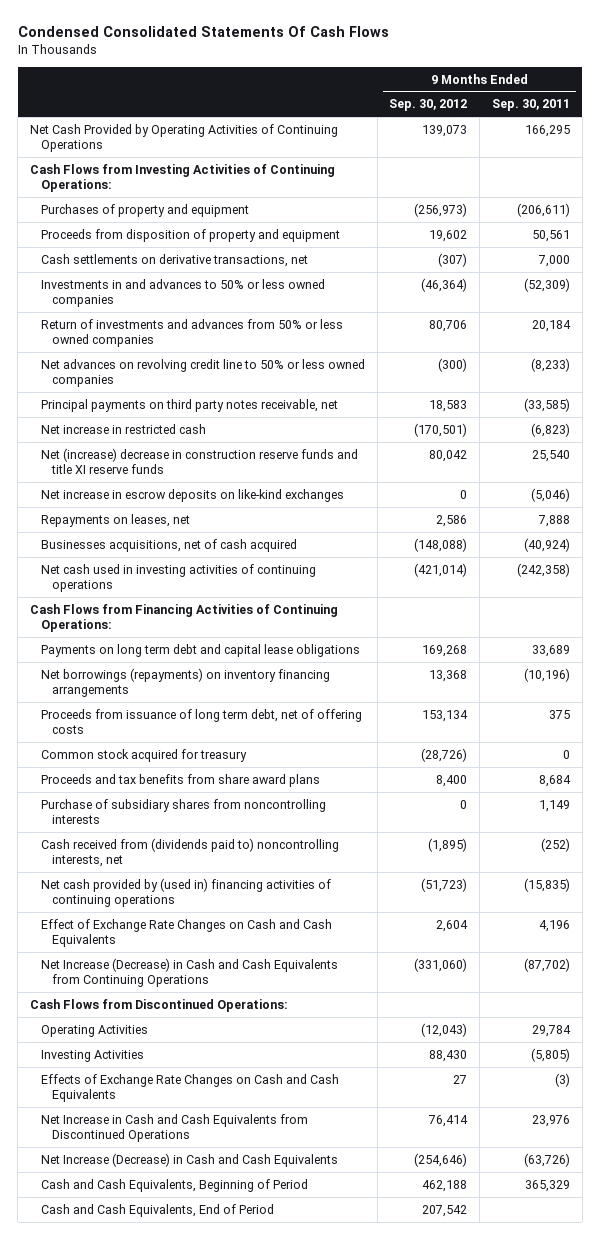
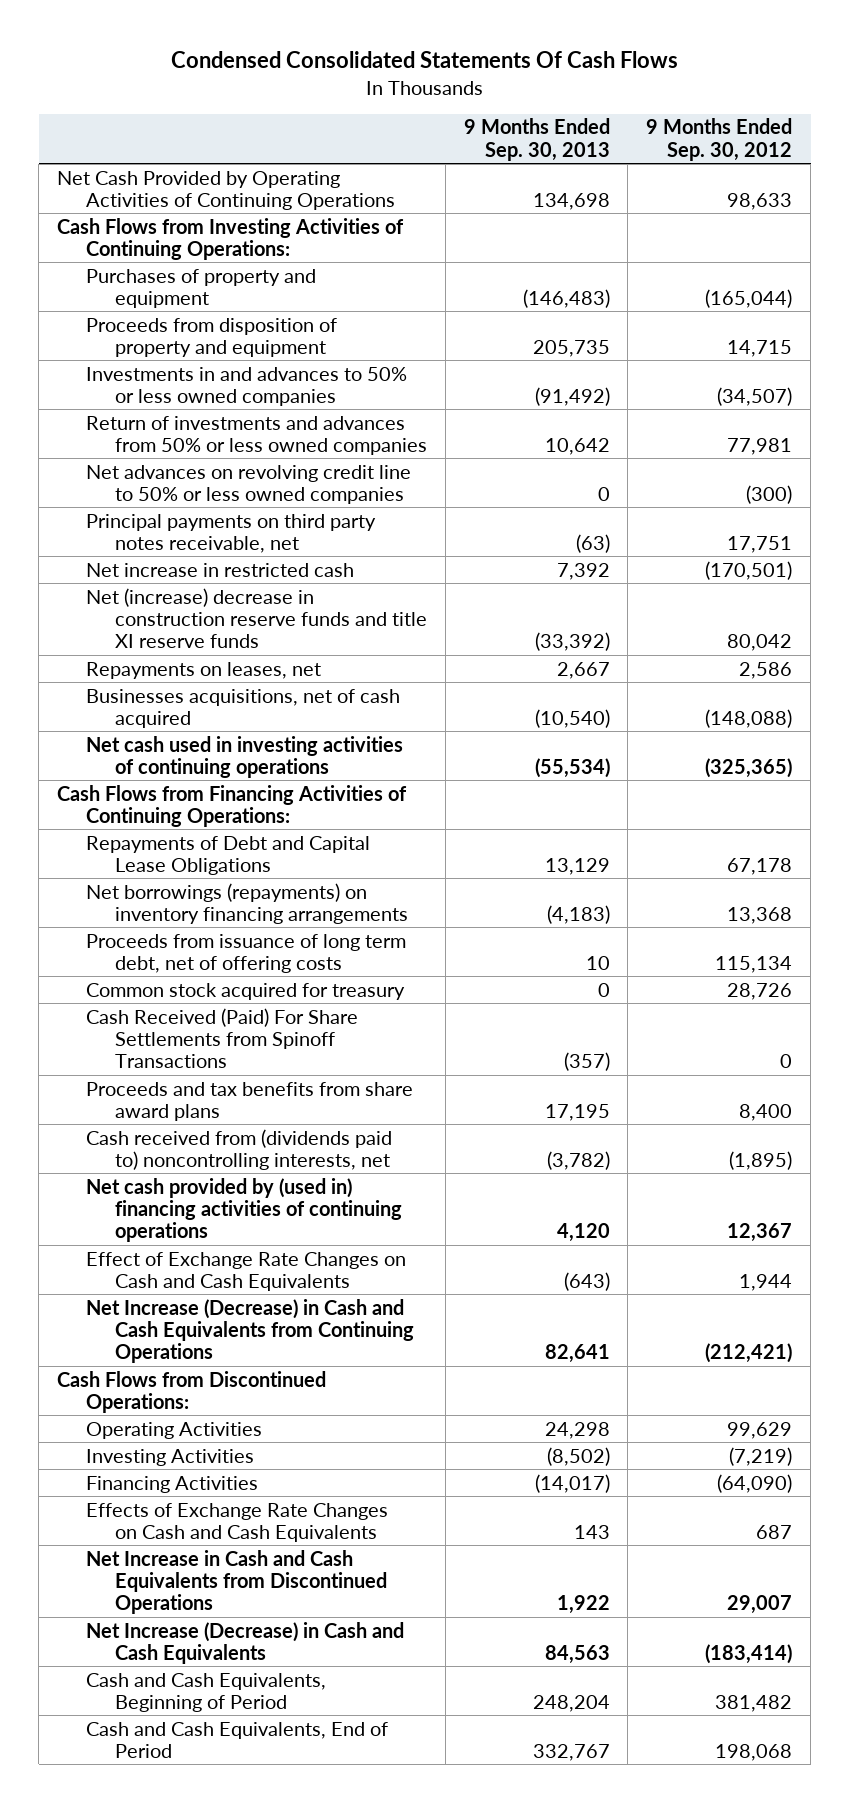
- | 9 Months Ended Sep. 30, 2012 | 9 Months Ended Sep. 30, 2011
+ | 9 Months Ended Sep. 30, 2013 | 9 Months Ended Sep. 30, 2012
- Net Cash Provided by Operating Activities of Continuing Operations | 139,073 | 166,295
+ Net Cash Provided by Operating Activities of Continuing Operations | 134,698 | 98,633
- Purchases of property and equipment | (256,973) | (206,611)
- Proceeds from disposition of property and equipment | 19,602 | 50,561
- Cash settlements on derivative transactions, net | (307) | 7,000
- Investments in and advances to 50% or less owned companies | (46,364) | (52,309)
- Return of investments and advances from 50% or less owned companies | 80,706 | 20,184
+ Purchases of property and equipment | (146,483) | (165,044)
+ Proceeds from disposition of property and equipment | 205,735 | 14,715
+ Investments in and advances to 50% or less owned companies | (91,492) | (34,507)
+ Return of investments and advances from 50% or less owned companies | 10,642 | 77,981
- Principal payments on third party notes receivable, net | 18,583 | (33,585)
+ Principal payments on third party notes receivable, net | (63) | 17,751
- Net increase in escrow deposits on like-kind exchanges | 0 | (5,046)
- Net cash used in investing activities of continuing operations | (421,014) | (242,358)
+ Net cash used in investing activities of continuing operations | (55,534) | (325,365)
- Payments on long term debt and capital lease obligations | 169,268 | 33,689
+ Repayments of Debt and Capital Lease Obligations | 13,129 | 67,178
- Proceeds from issuance of long term debt, net of offering costs | 153,134 | 375
- Common stock acquired for treasury | (28,726) | 0
+ Proceeds from issuance of long term debt, net of offering costs | 10 | 115,134
+ Common stock acquired for treasury | 0 | 28,726
+ Cash Received (Paid) For Share Settlements from Spinoff Transactions | (357) | 0
- Purchase of subsidiary shares from noncontrolling interests | 0 | 1,149
- Net cash provided by (used in) financing activities of continuing operations | (51,723) | (15,835)
- Effect of Exchange Rate Changes on Cash and Cash Equivalents | 2,604 | 4,196
- Net Increase (Decrease) in Cash and Cash Equivalents from Continuing Operations | (331,060) | (87,702)
+ Net cash provided by (used in) financing activities of continuing operations | 4,120 | 12,367
+ Effect of Exchange Rate Changes on Cash and Cash Equivalents | (643) | 1,944
+ Net Increase (Decrease) in Cash and Cash Equivalents from Continuing Operations | 82,641 | (212,421)
- Operating Activities | (12,043) | 29,784
- Investing Activities | 88,430 | (5,805)
- Effects of Exchange Rate Changes on Cash and Cash Equivalents | 27 | (3)
- Net Increase in Cash and Cash Equivalents from Discontinued Operations | 76,414 | 23,976
- Net Increase (Decrease) in Cash and Cash Equivalents | (254,646) | (63,726)
- Cash and Cash Equivalents, Beginning of Period | 462,188 | 365,329
- Cash and Cash Equivalents, End of Period | 207,542 |
+ Operating Activities | 24,298 | 99,629
+ Investing Activities | (8,502) | (7,219)
+ Financing Activities | (14,017) | (64,090)
+ Effects of Exchange Rate Changes on Cash and Cash Equivalents | 143 | 687
+ Net Increase in Cash and Cash Equivalents from Discontinued Operations | 1,922 | 29,007
+ Net Increase (Decrease) in Cash and Cash Equivalents | 84,563 | (183,414)
+ Cash and Cash Equivalents, Beginning of Period | 248,204 | 381,482
+ Cash and Cash Equivalents, End of Period | 332,767 | 198,068

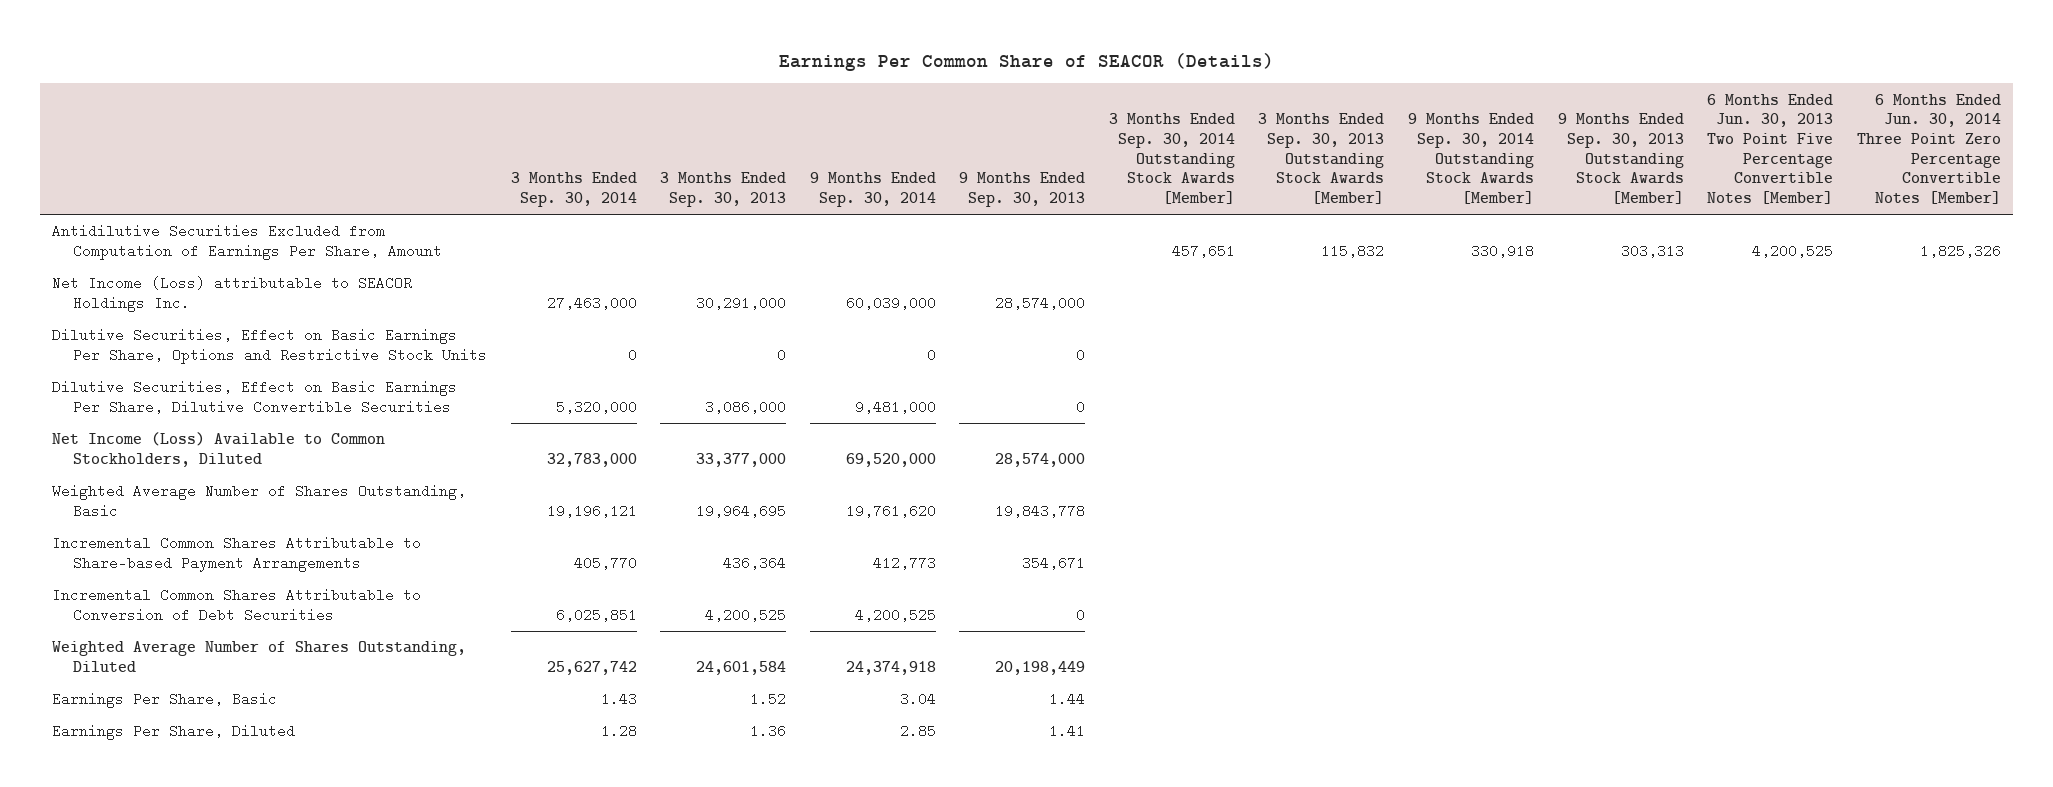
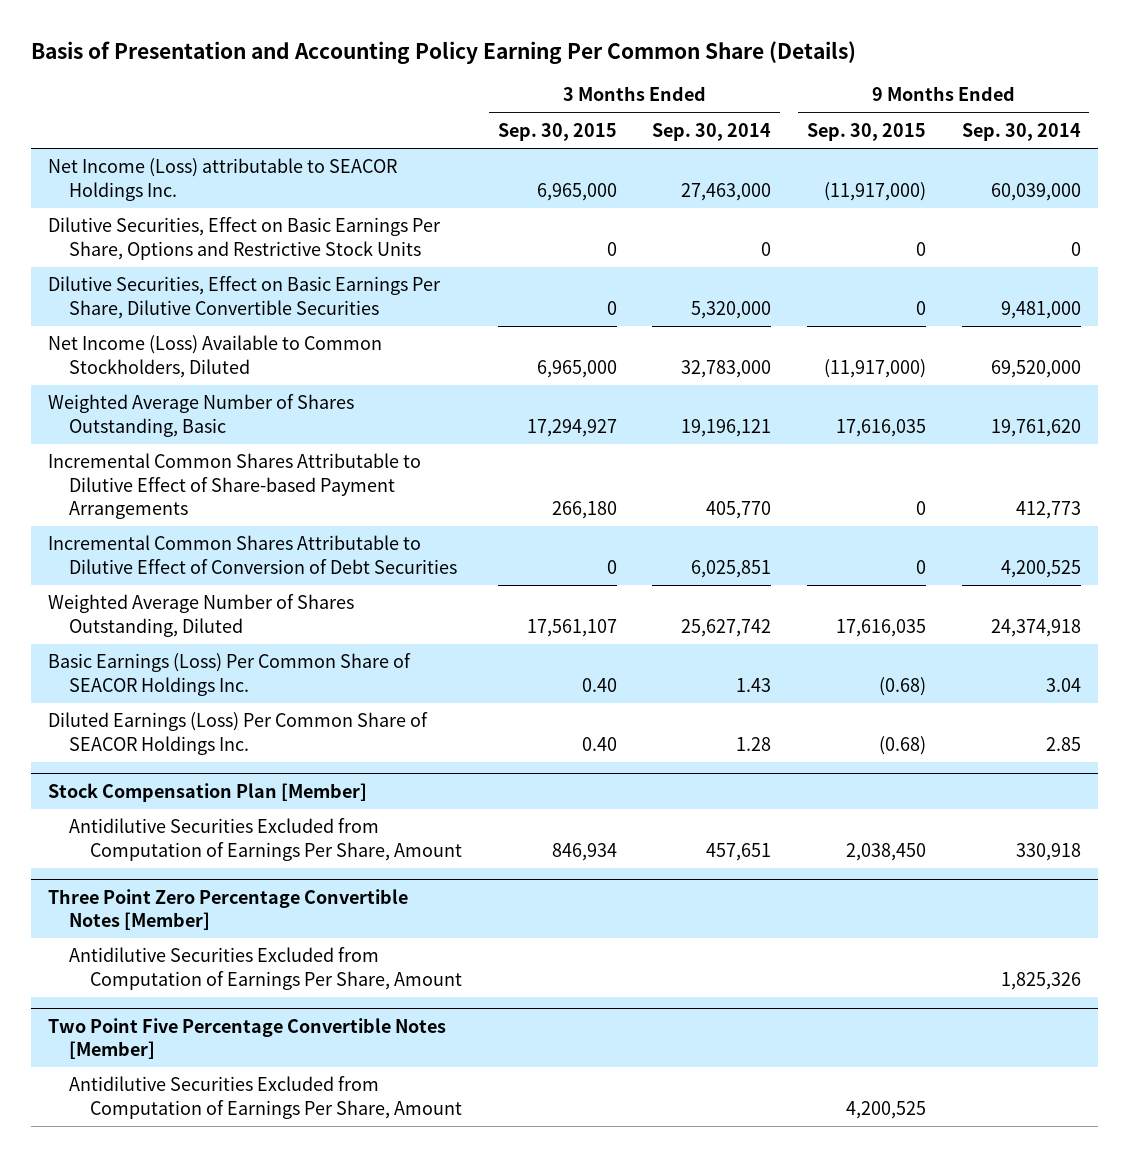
- Earnings Per Common Share of SEACOR (Details)
+ Basis of Presentation and Accounting Policy Earning Per Common Share (Details)
- | 3 Months Ended Sep. 30, 2014 | 3 Months Ended Sep. 30, 2013 | 9 Months Ended Sep. 30, 2014 | 9 Months Ended Sep. 30, 2013 | 3 Months Ended Sep. 30, 2014 Outstanding Stock Awards [Member] | 3 Months Ended Sep. 30, 2013 Outstanding Stock Awards [Member] | 9 Months Ended Sep. 30, 2014 Outstanding Stock Awards [Member] | 9 Months Ended Sep. 30, 2013 Outstanding Stock Awards [Member] | 6 Months Ended Jun. 30, 2013 Two Point Five Percentage Convertible Notes [Member] | 6 Months Ended Jun. 30, 2014 Three Point Zero Percentage Convertible Notes [Member]
+ | 3 Months Ended Sep. 30, 2015 | 3 Months Ended Sep. 30, 2014 | 9 Months Ended Sep. 30, 2015 | 9 Months Ended Sep. 30, 2014
- Antidilutive Securities Excluded from Computation of Earnings Per Share, Amount | | | | | 457,651 | 115,832 | 330,918 | 303,313 | 4,200,525 | 1,825,326
- Incremental Common Shares Attributable to Share-based Payment Arrangements | 405,770 | 436,364 | 412,773 | 354,671 | | | | | |
- Incremental Common Shares Attributable to Conversion of Debt Securities | 6,025,851 | 4,200,525 | 4,200,525 | 0 | | | | | |
+ Incremental Common Shares Attributable to Dilutive Effect of Share-based Payment Arrangements | 266,180 | 405,770 | 0 | 412,773
+ Incremental Common Shares Attributable to Dilutive Effect of Conversion of Debt Securities | 0 | 6,025,851 | 0 | 4,200,525
- Earnings Per Share, Basic | 1.43 | 1.52 | 3.04 | 1.44 | | | | | |
- Earnings Per Share, Diluted | 1.28 | 1.36 | 2.85 | 1.41 | | | | | |
+ Basic Earnings (Loss) Per Common Share of SEACOR Holdings Inc. | 0.40 | 1.43 | (0.68) | 3.04
+ Diluted Earnings (Loss) Per Common Share of SEACOR Holdings Inc. | 0.40 | 1.28 | (0.68) | 2.85
+ Stock Compensation Plan [Member]
+ Antidilutive Securities Excluded from Computation of Earnings Per Share, Amount | 846,934 | 457,651 | 2,038,450 | 330,918
+ Three Point Zero Percentage Convertible Notes [Member]
+ Antidilutive Securities Excluded from Computation of Earnings Per Share, Amount | | | | 1,825,326
+ Two Point Five Percentage Convertible Notes [Member]
+ Antidilutive Securities Excluded from Computation of Earnings Per Share, Amount | | | 4,200,525 |

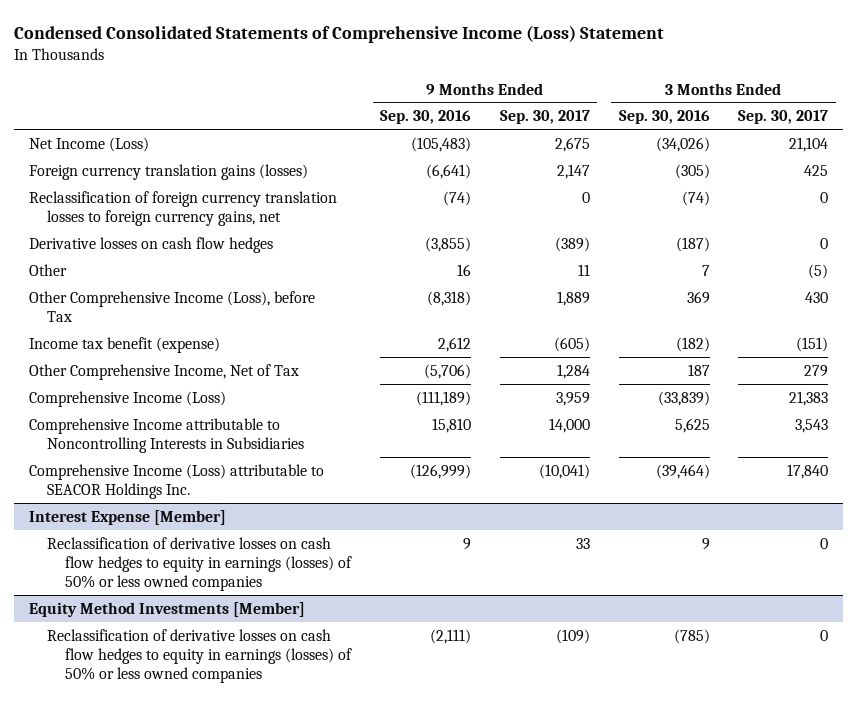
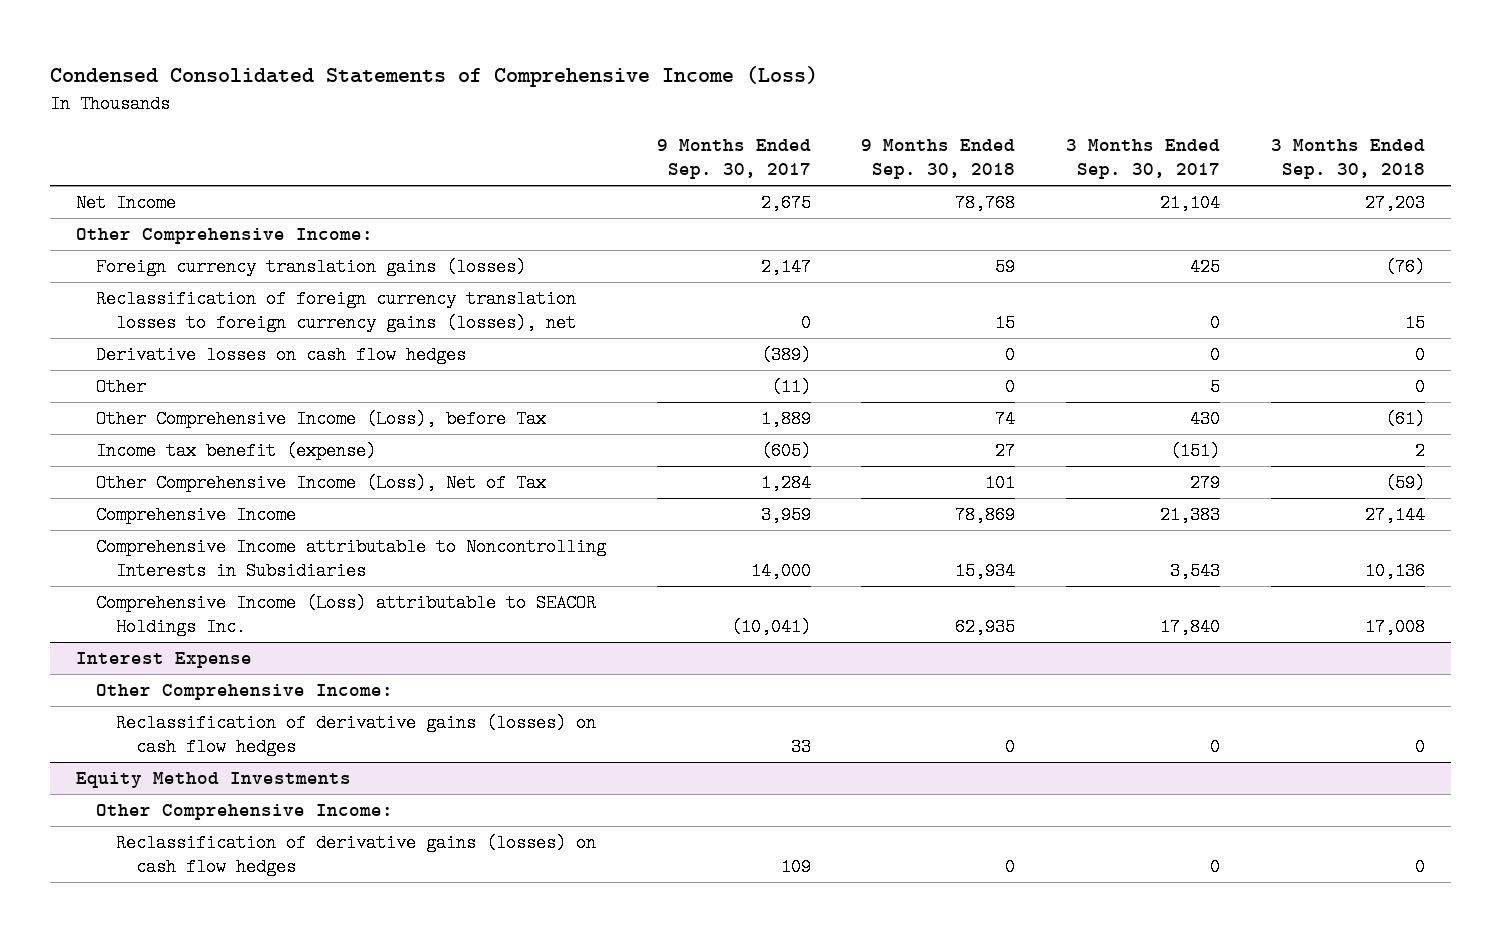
- Condensed Consolidated Statements of Comprehensive Income (Loss) Statement
+ Condensed Consolidated Statements of Comprehensive Income (Loss)
- | 9 Months Ended Sep. 30, 2016 | 9 Months Ended Sep. 30, 2017 | 3 Months Ended Sep. 30, 2016 | 3 Months Ended Sep. 30, 2017
+ | 9 Months Ended Sep. 30, 2017 | 9 Months Ended Sep. 30, 2018 | 3 Months Ended Sep. 30, 2017 | 3 Months Ended Sep. 30, 2018
- Net Income (Loss) | (105,483) | 2,675 | (34,026) | 21,104
+ Net Income | 2,675 | 78,768 | 21,104 | 27,203
+ Other Comprehensive Income:
- Reclassification of foreign currency translation losses to foreign currency gains, net | (74) | 0 | (74) | 0
+ Reclassification of foreign currency translation losses to foreign currency gains (losses), net | 0 | 15 | 0 | 15
- Other | 16 | 11 | 7 | (5)
+ Other | (11) | 0 | 5 | 0
- Other Comprehensive Income, Net of Tax | (5,706) | 1,284 | 187 | 279
- Comprehensive Income (Loss) | (111,189) | 3,959 | (33,839) | 21,383
+ Other Comprehensive Income (Loss), Net of Tax | 1,284 | 101 | 279 | (59)
+ Comprehensive Income | 3,959 | 78,869 | 21,383 | 27,144
- Interest Expense [Member]
- Reclassification of derivative losses on cash flow hedges to equity in earnings (losses) of 50% or less owned companies | 9 | 33 | 9 | 0
- Equity Method Investments [Member]
- Reclassification of derivative losses on cash flow hedges to equity in earnings (losses) of 50% or less owned companies | (2,111) | (109) | (785) | 0
+ Interest Expense
+ Other Comprehensive Income:
+ Reclassification of derivative gains (losses) on cash flow hedges | 33 | 0 | 0 | 0
+ Equity Method Investments
+ Other Comprehensive Income:
+ Reclassification of derivative gains (losses) on cash flow hedges | 109 | 0 | 0 | 0

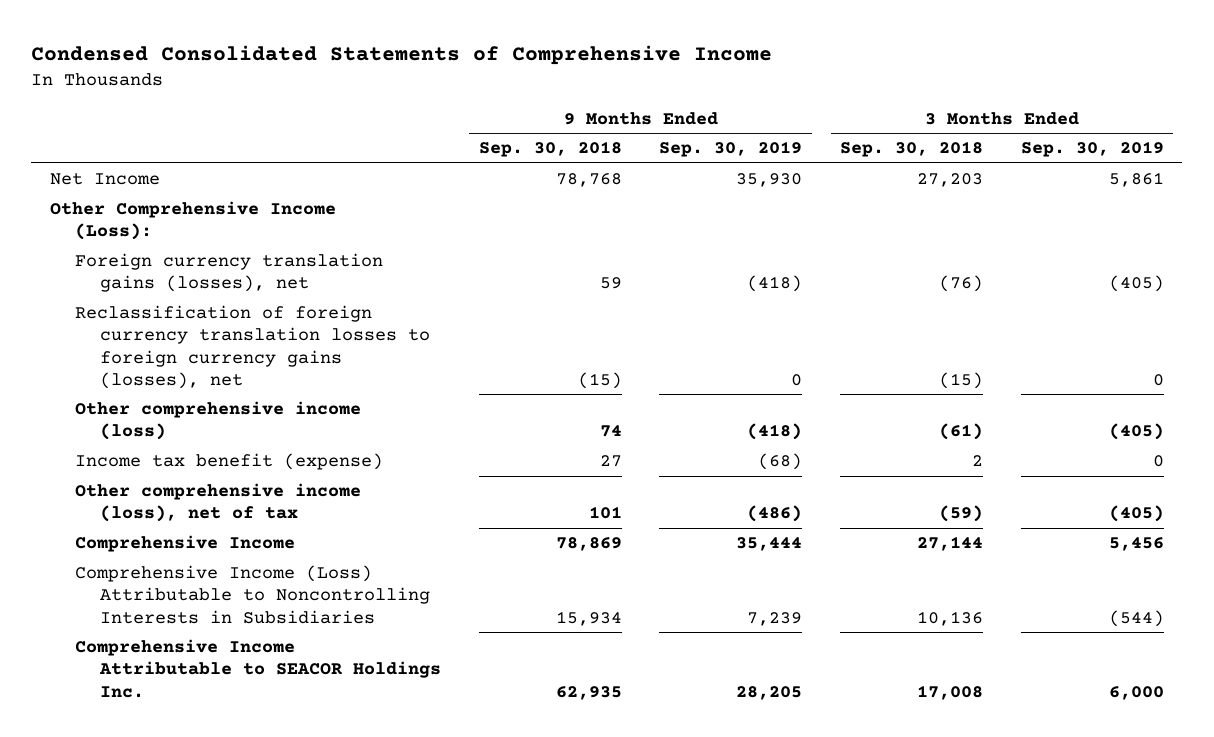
- Condensed Consolidated Statements of Comprehensive Income (Loss)
+ Condensed Consolidated Statements of Comprehensive Income
- | 9 Months Ended Sep. 30, 2017 | 9 Months Ended Sep. 30, 2018 | 3 Months Ended Sep. 30, 2017 | 3 Months Ended Sep. 30, 2018
+ | 9 Months Ended Sep. 30, 2018 | 9 Months Ended Sep. 30, 2019 | 3 Months Ended Sep. 30, 2018 | 3 Months Ended Sep. 30, 2019
- Other Comprehensive Income:
- Foreign currency translation gains (losses) | 2,147 | 59 | 425 | (76)
- Reclassification of foreign currency translation losses to foreign currency gains (losses), net | 0 | 15 | 0 | 15
- Derivative losses on cash flow hedges | (389) | 0 | 0 | 0
- Other | (11) | 0 | 5 | 0
- Other Comprehensive Income (Loss), before Tax | 1,889 | 74 | 430 | (61)
+ Other Comprehensive Income (Loss):
+ Foreign currency translation gains (losses), net | 59 | (418) | (76) | (405)
+ Reclassification of foreign currency translation losses to foreign currency gains (losses), net | (15) | 0 | (15) | 0
+ Other comprehensive income (loss) | 74 | (418) | (61) | (405)
- Other Comprehensive Income (Loss), Net of Tax | 1,284 | 101 | 279 | (59)
+ Other comprehensive income (loss), net of tax | 101 | (486) | (59) | (405)
- Comprehensive Income attributable to Noncontrolling Interests in Subsidiaries | 14,000 | 15,934 | 3,543 | 10,136
- Comprehensive Income (Loss) attributable to SEACOR Holdings Inc. | (10,041) | 62,935 | 17,840 | 17,008
- Interest Expense
- Other Comprehensive Income:
- Reclassification of derivative gains (losses) on cash flow hedges | 33 | 0 | 0 | 0
- Equity Method Investments
- Other Comprehensive Income:
- Reclassification of derivative gains (losses) on cash flow hedges | 109 | 0 | 0 | 0
+ Comprehensive Income (Loss) Attributable to Noncontrolling Interests in Subsidiaries | 15,934 | 7,239 | 10,136 | (544)
+ Comprehensive Income Attributable to SEACOR Holdings Inc. | 62,935 | 28,205 | 17,008 | 6,000

